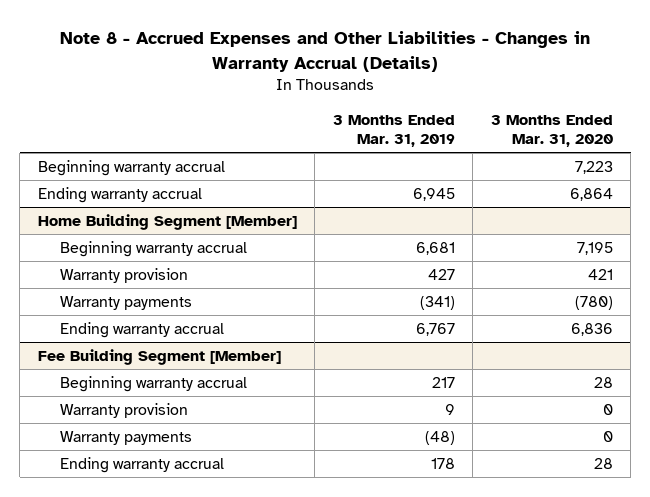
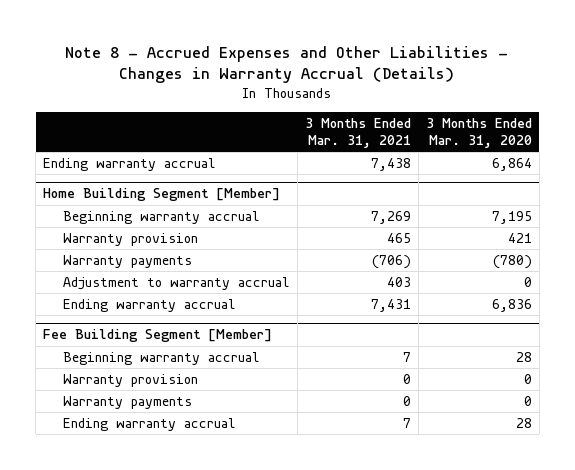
- | 3 Months Ended Mar. 31, 2019 | 3 Months Ended Mar. 31, 2020
+ | 3 Months Ended Mar. 31, 2021 | 3 Months Ended Mar. 31, 2020
- Beginning warranty accrual | | 7,223
@ Home Building Segment [Member]
+ Adjustment to warranty accrual | 403 | 0

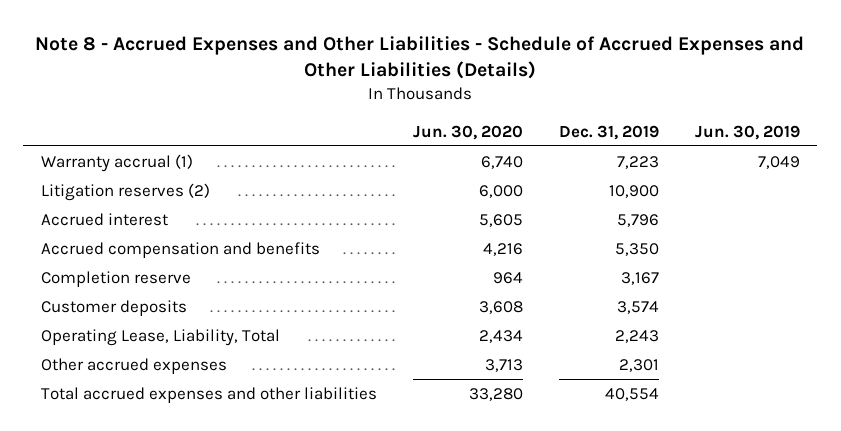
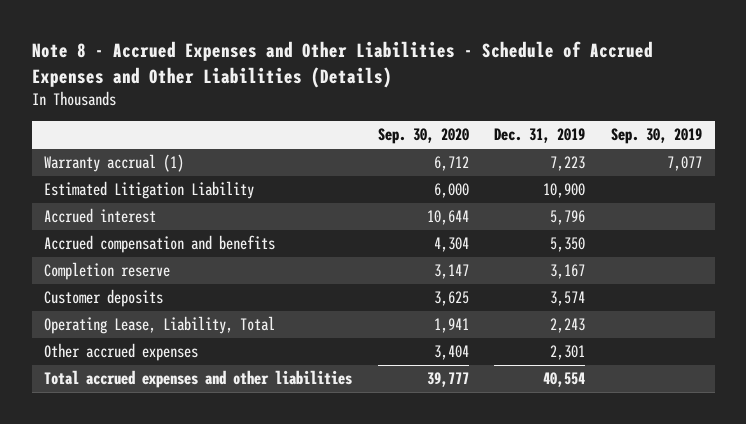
- | Jun. 30, 2020 | Dec. 31, 2019 | Jun. 30, 2019
+ | Sep. 30, 2020 | Dec. 31, 2019 | Sep. 30, 2019
- Litigation reserves (2) | 6,000 | 10,900 |
+ Estimated Litigation Liability | 6,000 | 10,900 |

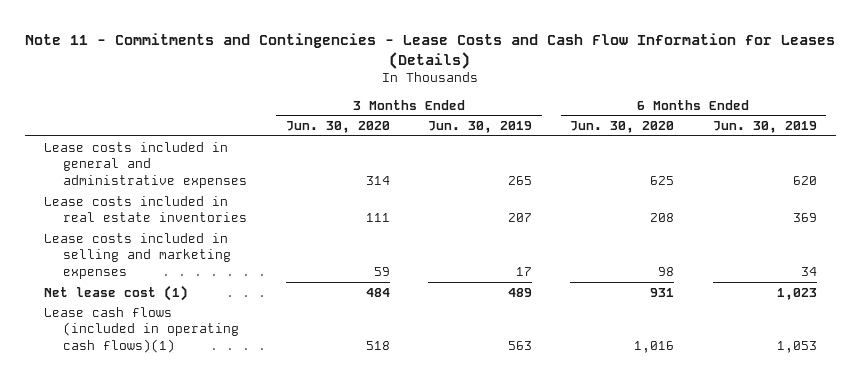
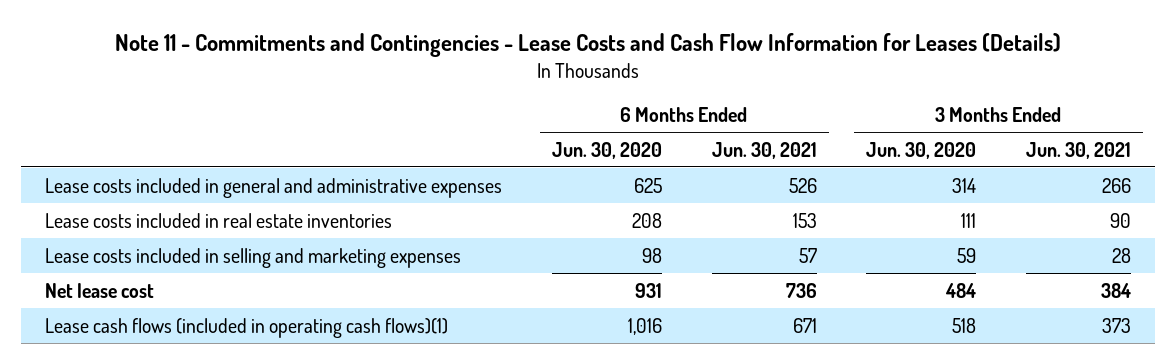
- | 3 Months Ended Jun. 30, 2020 | 3 Months Ended Jun. 30, 2019 | 6 Months Ended Jun. 30, 2020 | 6 Months Ended Jun. 30, 2019
+ | 6 Months Ended Jun. 30, 2020 | 6 Months Ended Jun. 30, 2021 | 3 Months Ended Jun. 30, 2020 | 3 Months Ended Jun. 30, 2021
- Net lease cost (1) | 484 | 489 | 931 | 1,023
+ Net lease cost | 931 | 736 | 484 | 384

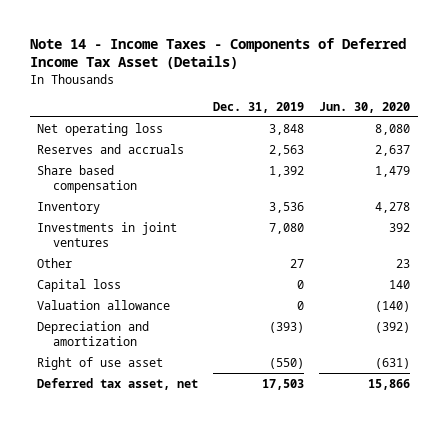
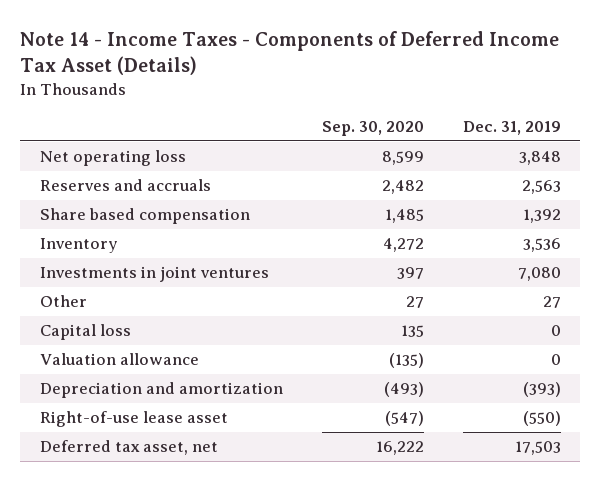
- | Dec. 31, 2019 | Jun. 30, 2020
+ | Sep. 30, 2020 | Dec. 31, 2019
- Right of use asset | (550) | (631)
+ Right-of-use lease asset | (547) | (550)

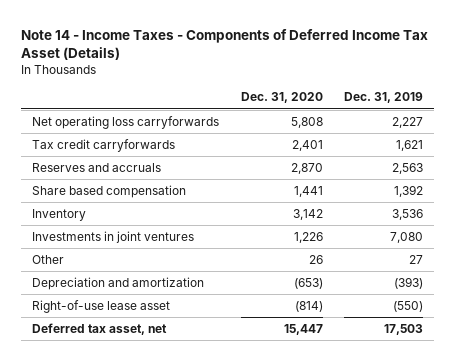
- | Sep. 30, 2020 | Dec. 31, 2019
+ | Dec. 31, 2020 | Dec. 31, 2019
- Net operating loss | 8,599 | 3,848
+ Net operating loss carryforwards | 5,808 | 2,227
+ Tax credit carryforwards | 2,401 | 1,621
- Capital loss | 135 | 0
- Valuation allowance | (135) | 0

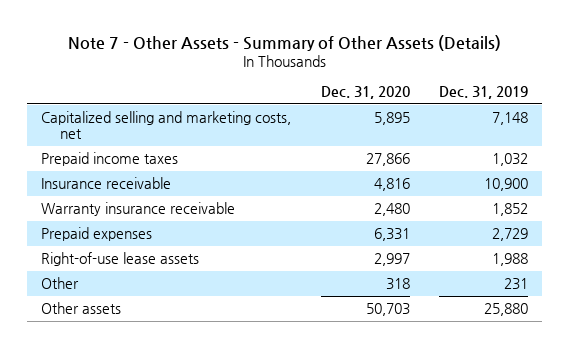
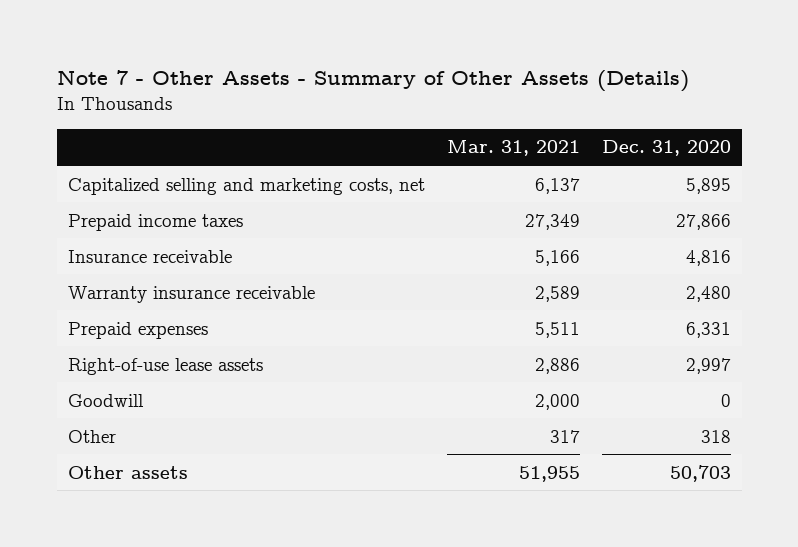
- | Dec. 31, 2020 | Dec. 31, 2019
+ | Mar. 31, 2021 | Dec. 31, 2020
+ Goodwill | 2,000 | 0

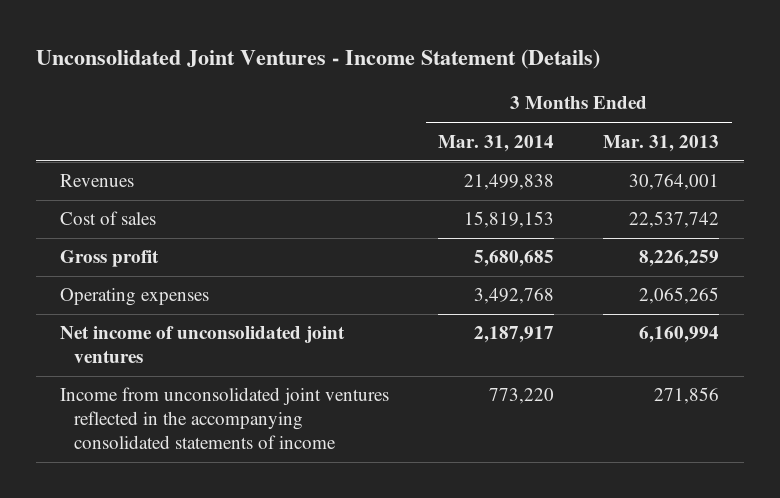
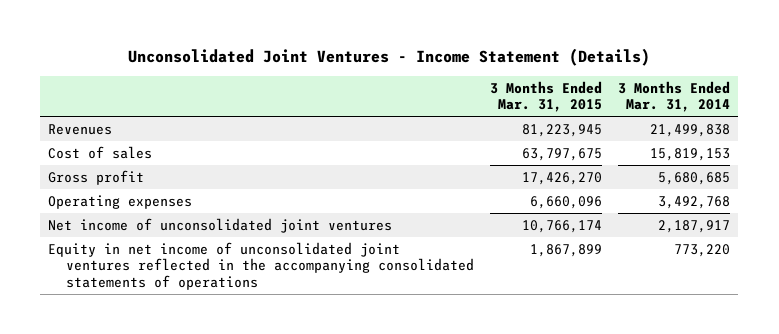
- | 3 Months Ended Mar. 31, 2014 | 3 Months Ended Mar. 31, 2013
+ | 3 Months Ended Mar. 31, 2015 | 3 Months Ended Mar. 31, 2014
- Income from unconsolidated joint ventures reflected in the accompanying consolidated statements of income | 773,220 | 271,856
+ Equity in net income of unconsolidated joint ventures reflected in the accompanying consolidated statements of operations | 1,867,899 | 773,220

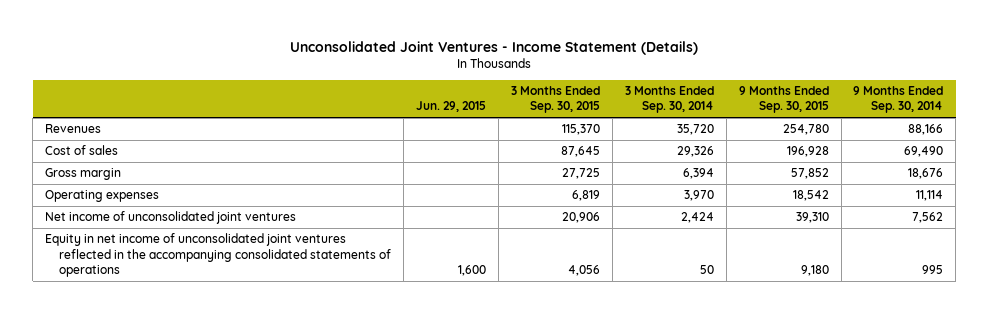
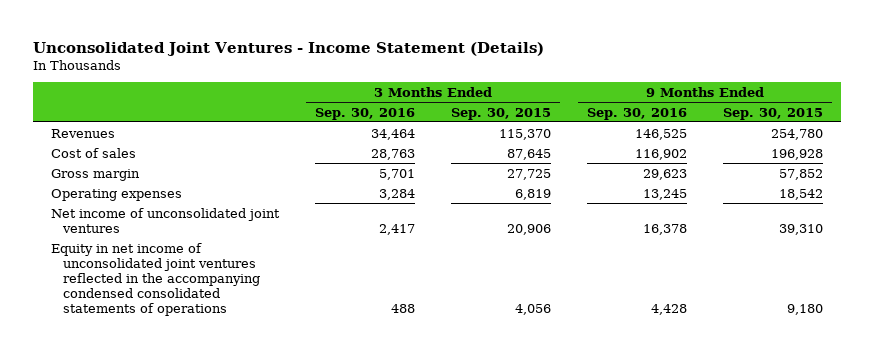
- | Jun. 29, 2015 | 3 Months Ended Sep. 30, 2015 | 3 Months Ended Sep. 30, 2014 | 9 Months Ended Sep. 30, 2015 | 9 Months Ended Sep. 30, 2014
+ | 3 Months Ended Sep. 30, 2016 | 3 Months Ended Sep. 30, 2015 | 9 Months Ended Sep. 30, 2016 | 9 Months Ended Sep. 30, 2015
- Equity in net income of unconsolidated joint ventures reflected in the accompanying consolidated statements of operations | 1,600 | 4,056 | 50 | 9,180 | 995
+ Equity in net income of unconsolidated joint ventures reflected in the accompanying condensed consolidated statements of operations | 488 | 4,056 | 4,428 | 9,180

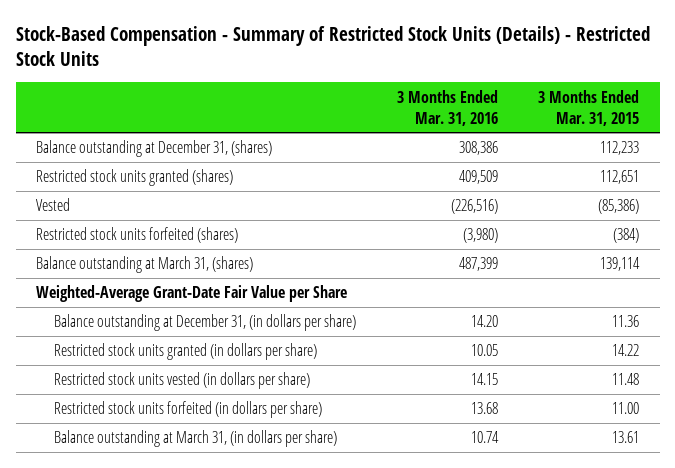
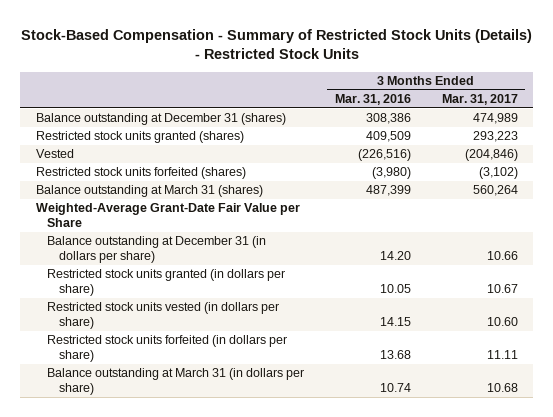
- | 3 Months Ended Mar. 31, 2016 | 3 Months Ended Mar. 31, 2015
+ | 3 Months Ended Mar. 31, 2016 | 3 Months Ended Mar. 31, 2017
- Balance outstanding at December 31, (shares) | 308,386 | 112,233
+ Balance outstanding at December 31 (shares) | 308,386 | 474,989
- Balance outstanding at March 31, (shares) | 487,399 | 139,114
+ Balance outstanding at March 31 (shares) | 487,399 | 560,264
- Balance outstanding at December 31, (in dollars per share) | 14.20 | 11.36
+ Balance outstanding at December 31 (in dollars per share) | 14.20 | 10.66
- Balance outstanding at March 31, (in dollars per share) | 10.74 | 13.61
+ Balance outstanding at March 31 (in dollars per share) | 10.74 | 10.68

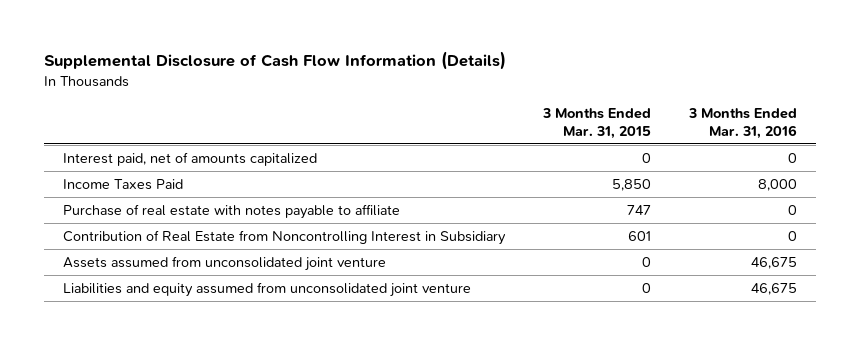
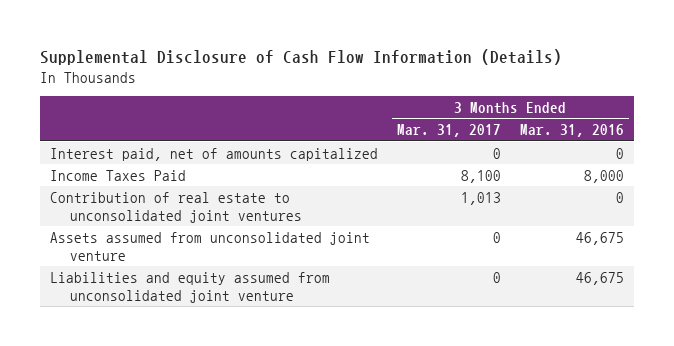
- | 3 Months Ended Mar. 31, 2015 | 3 Months Ended Mar. 31, 2016
+ | 3 Months Ended Mar. 31, 2017 | 3 Months Ended Mar. 31, 2016
- Purchase of real estate with notes payable to affiliate | 747 | 0
- Contribution of Real Estate from Noncontrolling Interest in Subsidiary | 601 | 0
+ Contribution of real estate to unconsolidated joint ventures | 1,013 | 0

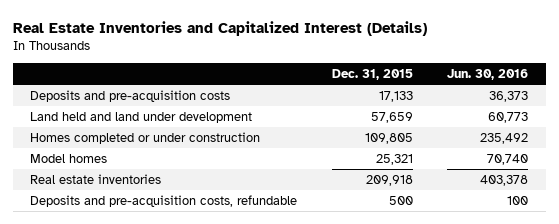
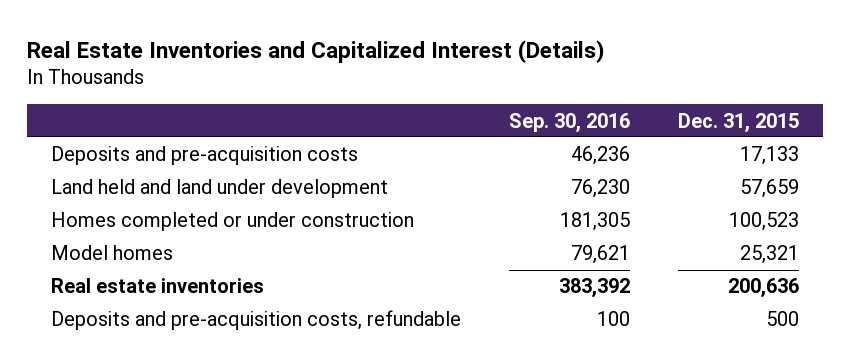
- | Dec. 31, 2015 | Jun. 30, 2016
+ | Sep. 30, 2016 | Dec. 31, 2015
- Homes completed or under construction | 109,805 | 235,492
+ Homes completed or under construction | 181,305 | 100,523
- Real estate inventories | 209,918 | 403,378
+ Real estate inventories | 383,392 | 200,636

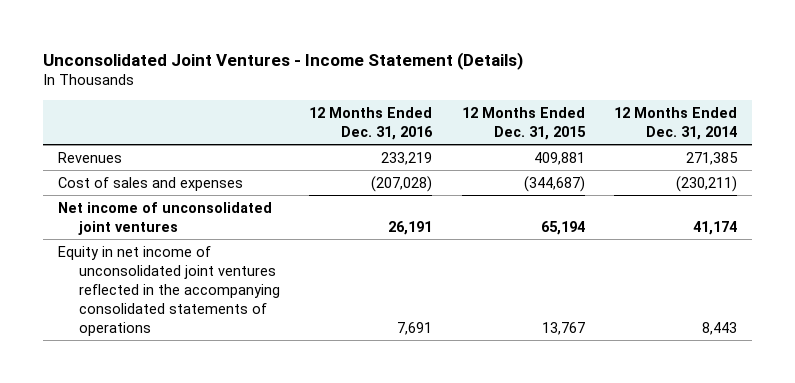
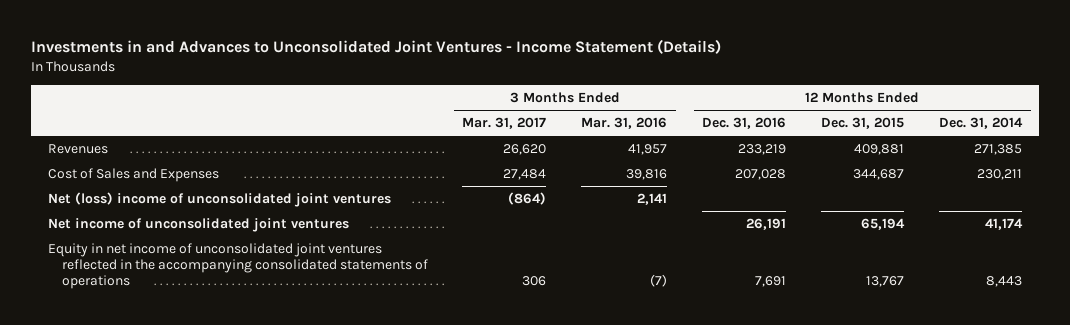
- Unconsolidated Joint Ventures - Income Statement (Details)
+ Investments in and Advances to Unconsolidated Joint Ventures - Income Statement (Details)
- | 12 Months Ended Dec. 31, 2016 | 12 Months Ended Dec. 31, 2015 | 12 Months Ended Dec. 31, 2014
+ | 3 Months Ended Mar. 31, 2017 | 3 Months Ended Mar. 31, 2016 | 12 Months Ended Dec. 31, 2016 | 12 Months Ended Dec. 31, 2015 | 12 Months Ended Dec. 31, 2014
- Cost of sales and expenses | (207,028) | (344,687) | (230,211)
+ Cost of Sales and Expenses | 27,484 | 39,816 | 207,028 | 344,687 | 230,211
+ Net (loss) income of unconsolidated joint ventures | (864) | 2,141 | | |

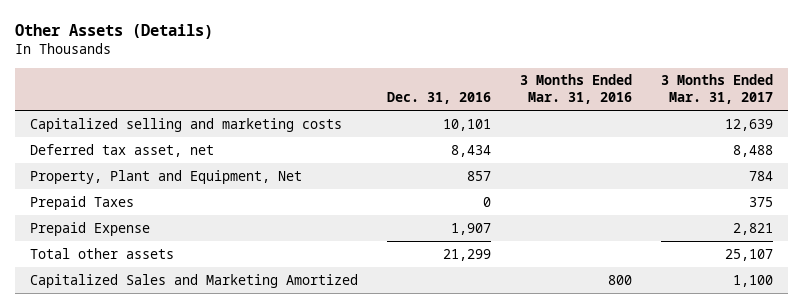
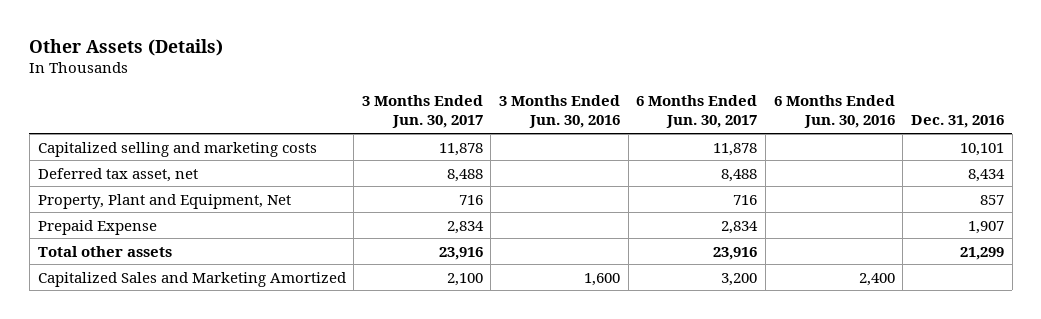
- | Dec. 31, 2016 | 3 Months Ended Mar. 31, 2016 | 3 Months Ended Mar. 31, 2017
+ | 3 Months Ended Jun. 30, 2017 | 3 Months Ended Jun. 30, 2016 | 6 Months Ended Jun. 30, 2017 | 6 Months Ended Jun. 30, 2016 | Dec. 31, 2016
- Prepaid Taxes | 0 | | 375

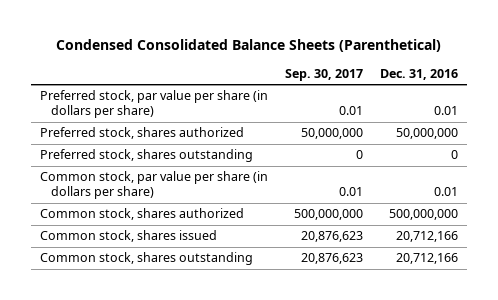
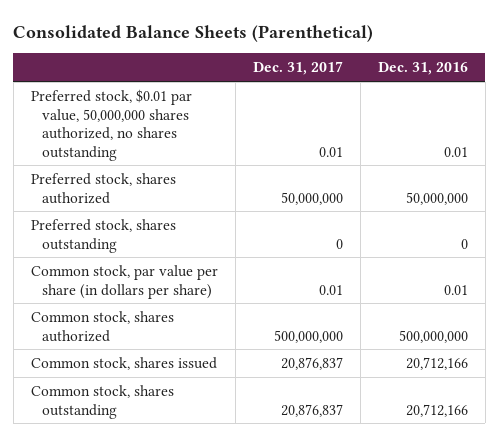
- Condensed Consolidated Balance Sheets (Parenthetical)
+ Consolidated Balance Sheets (Parenthetical)
- | Sep. 30, 2017 | Dec. 31, 2016
+ | Dec. 31, 2017 | Dec. 31, 2016
- Preferred stock, par value per share (in dollars per share) | 0.01 | 0.01
+ Preferred stock, $0.01 par value, 50,000,000 shares authorized, no shares outstanding | 0.01 | 0.01

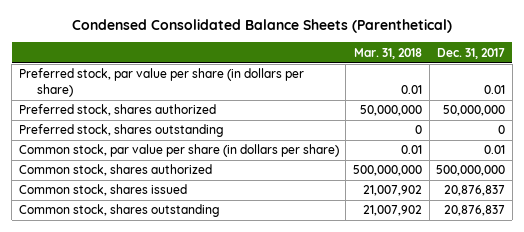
- Consolidated Balance Sheets (Parenthetical)
+ Condensed Consolidated Balance Sheets (Parenthetical)
- | Dec. 31, 2017 | Dec. 31, 2016
+ | Mar. 31, 2018 | Dec. 31, 2017
- Preferred stock, $0.01 par value, 50,000,000 shares authorized, no shares outstanding | 0.01 | 0.01
+ Preferred stock, par value per share (in dollars per share) | 0.01 | 0.01

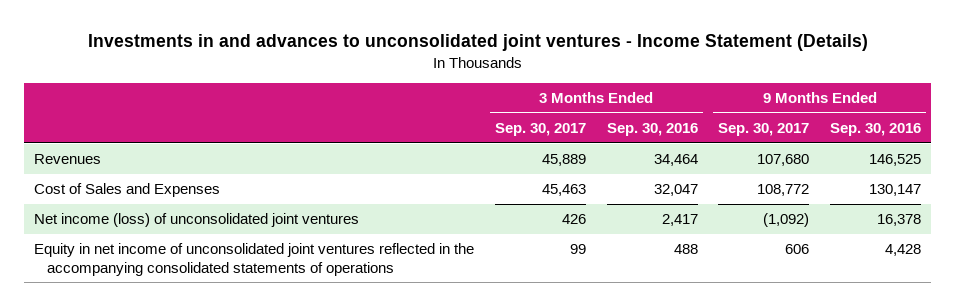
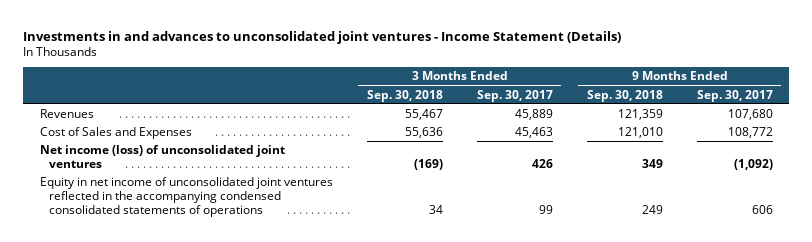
- | 3 Months Ended Sep. 30, 2017 | 3 Months Ended Sep. 30, 2016 | 9 Months Ended Sep. 30, 2017 | 9 Months Ended Sep. 30, 2016
+ | 3 Months Ended Sep. 30, 2018 | 3 Months Ended Sep. 30, 2017 | 9 Months Ended Sep. 30, 2018 | 9 Months Ended Sep. 30, 2017
- Equity in net income of unconsolidated joint ventures reflected in the accompanying consolidated statements of operations | 99 | 488 | 606 | 4,428
+ Equity in net income of unconsolidated joint ventures reflected in the accompanying condensed consolidated statements of operations | 34 | 99 | 249 | 606

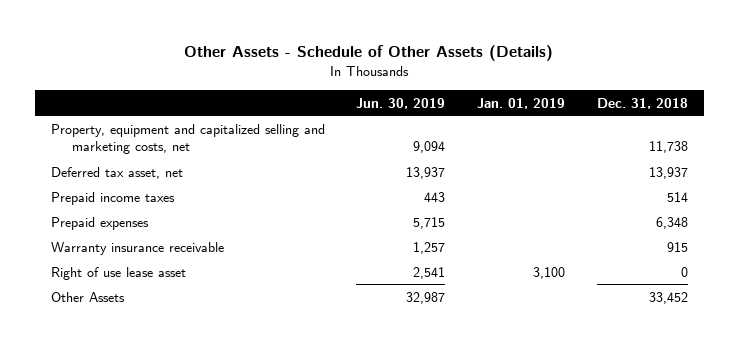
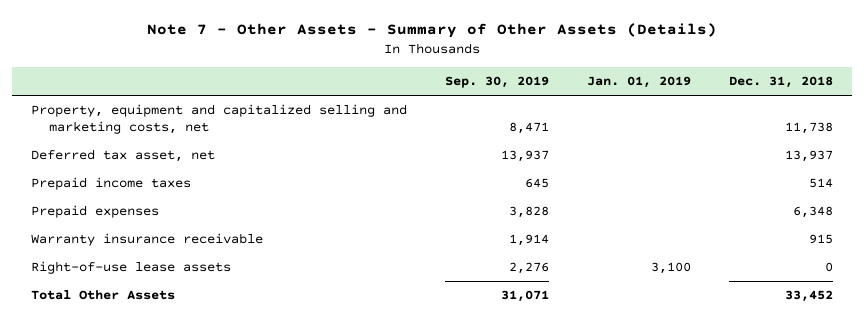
- Other Assets - Schedule of Other Assets (Details)
+ Note 7 - Other Assets - Summary of Other Assets (Details)
- | Jun. 30, 2019 | Jan. 01, 2019 | Dec. 31, 2018
+ | Sep. 30, 2019 | Jan. 01, 2019 | Dec. 31, 2018
- Right of use lease asset | 2,541 | 3,100 | 0
- Other Assets | 32,987 | | 33,452
+ Right-of-use lease assets | 2,276 | 3,100 | 0
+ Total Other Assets | 31,071 | | 33,452

